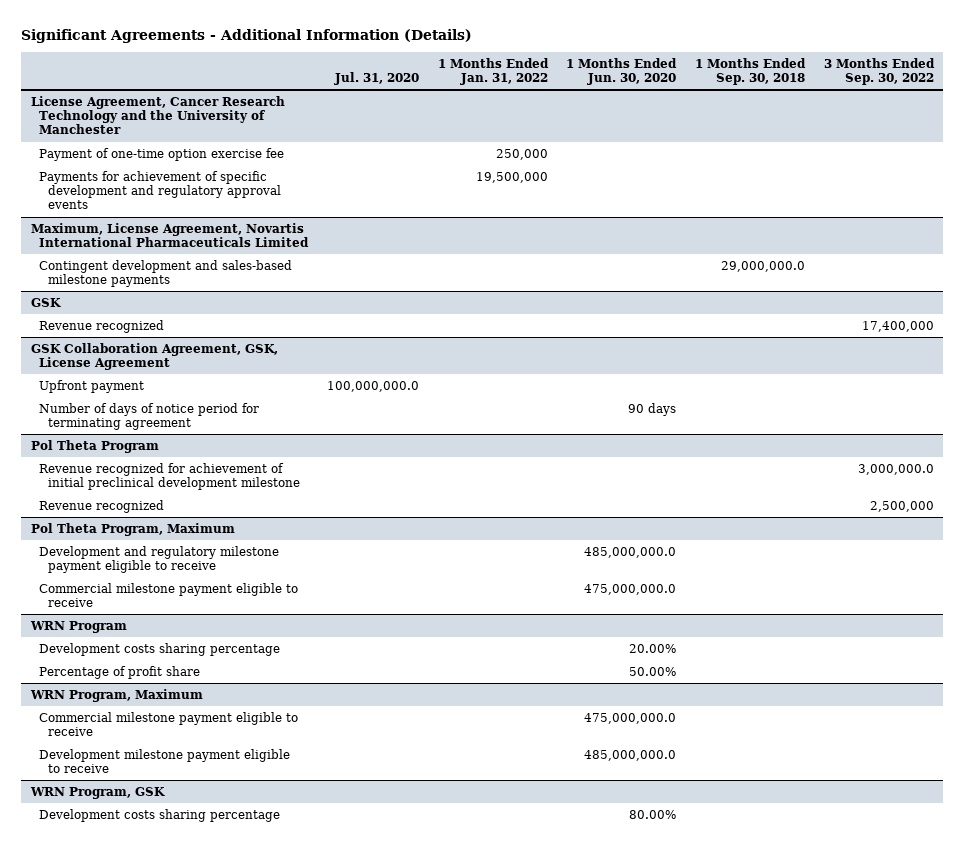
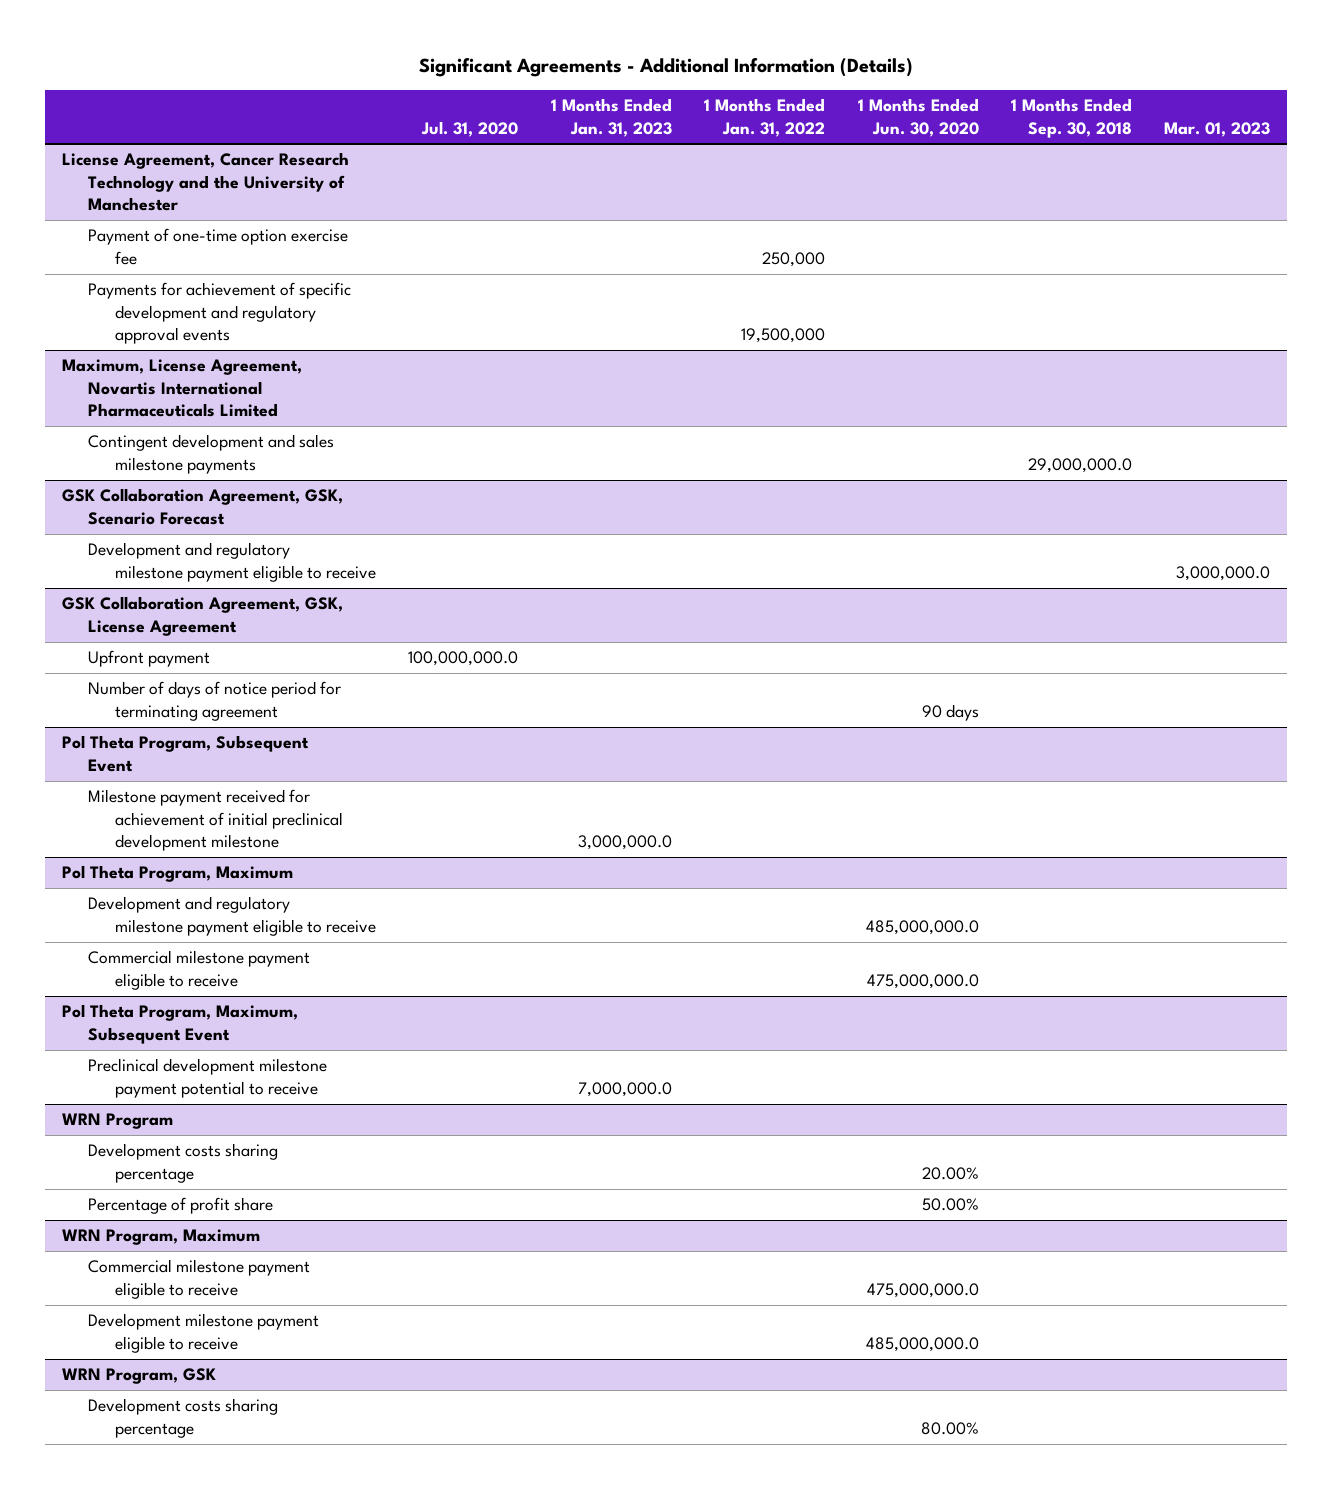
- | Jul. 31, 2020 | 1 Months Ended Jan. 31, 2022 | 1 Months Ended Jun. 30, 2020 | 1 Months Ended Sep. 30, 2018 | 3 Months Ended Sep. 30, 2022
+ | Jul. 31, 2020 | 1 Months Ended Jan. 31, 2023 | 1 Months Ended Jan. 31, 2022 | 1 Months Ended Jun. 30, 2020 | 1 Months Ended Sep. 30, 2018 | Mar. 01, 2023
@ Maximum, License Agreement, Novartis International Pharmaceuticals Limited
- Contingent development and sales-based milestone payments | | | | 29,000,000.0 |
- GSK
- Revenue recognized | | | | | 17,400,000
@ Maximum, License Agreement, Novartis International Pharmaceuticals Limited
+ Contingent development and sales milestone payments | | | | | 29,000,000.0 |
+ GSK Collaboration Agreement, GSK, Scenario Forecast
+ Development and regulatory milestone payment eligible to receive | | | | | | 3,000,000.0
- Pol Theta Program
- Revenue recognized for achievement of initial preclinical development milestone | | | | | 3,000,000.0
- Revenue recognized | | | | | 2,500,000
+ Pol Theta Program, Subsequent Event
+ Milestone payment received for achievement of initial preclinical development milestone | | 3,000,000.0 | | | |
+ Pol Theta Program, Maximum, Subsequent Event
+ Preclinical development milestone payment potential to receive | | 7,000,000.0 | | | |

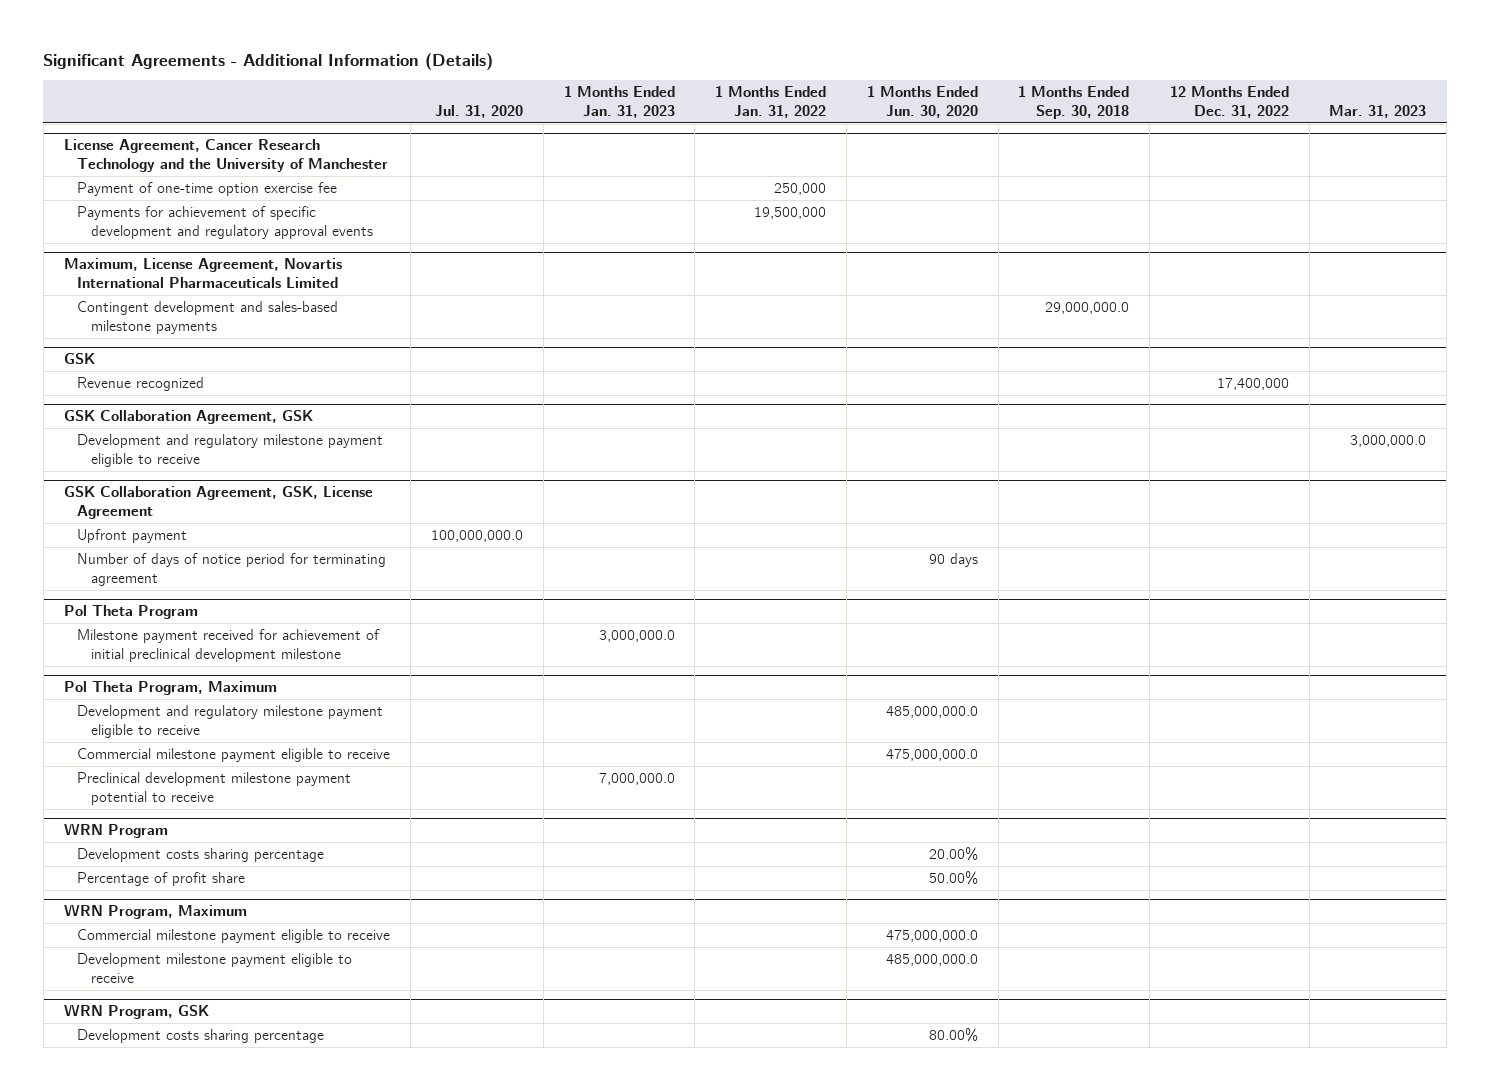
- | Jul. 31, 2020 | 1 Months Ended Jan. 31, 2023 | 1 Months Ended Jan. 31, 2022 | 1 Months Ended Jun. 30, 2020 | 1 Months Ended Sep. 30, 2018 | Mar. 01, 2023
+ | Jul. 31, 2020 | 1 Months Ended Jan. 31, 2023 | 1 Months Ended Jan. 31, 2022 | 1 Months Ended Jun. 30, 2020 | 1 Months Ended Sep. 30, 2018 | 12 Months Ended Dec. 31, 2022 | Mar. 31, 2023
@ Maximum, License Agreement, Novartis International Pharmaceuticals Limited
- Contingent development and sales milestone payments | | | | | 29,000,000.0 |
- GSK Collaboration Agreement, GSK, Scenario Forecast
@ Maximum, License Agreement, Novartis International Pharmaceuticals Limited
+ Contingent development and sales-based milestone payments | | | | | 29,000,000.0 | |
+ GSK
+ Revenue recognized | | | | | | 17,400,000 |
+ GSK Collaboration Agreement, GSK
- Pol Theta Program, Subsequent Event
+ Pol Theta Program
- Pol Theta Program, Maximum, Subsequent Event
- Preclinical development milestone payment potential to receive | | 7,000,000.0 | | | |
@ Pol Theta Program, Maximum
+ Preclinical development milestone payment potential to receive | | 7,000,000.0 | | | | |

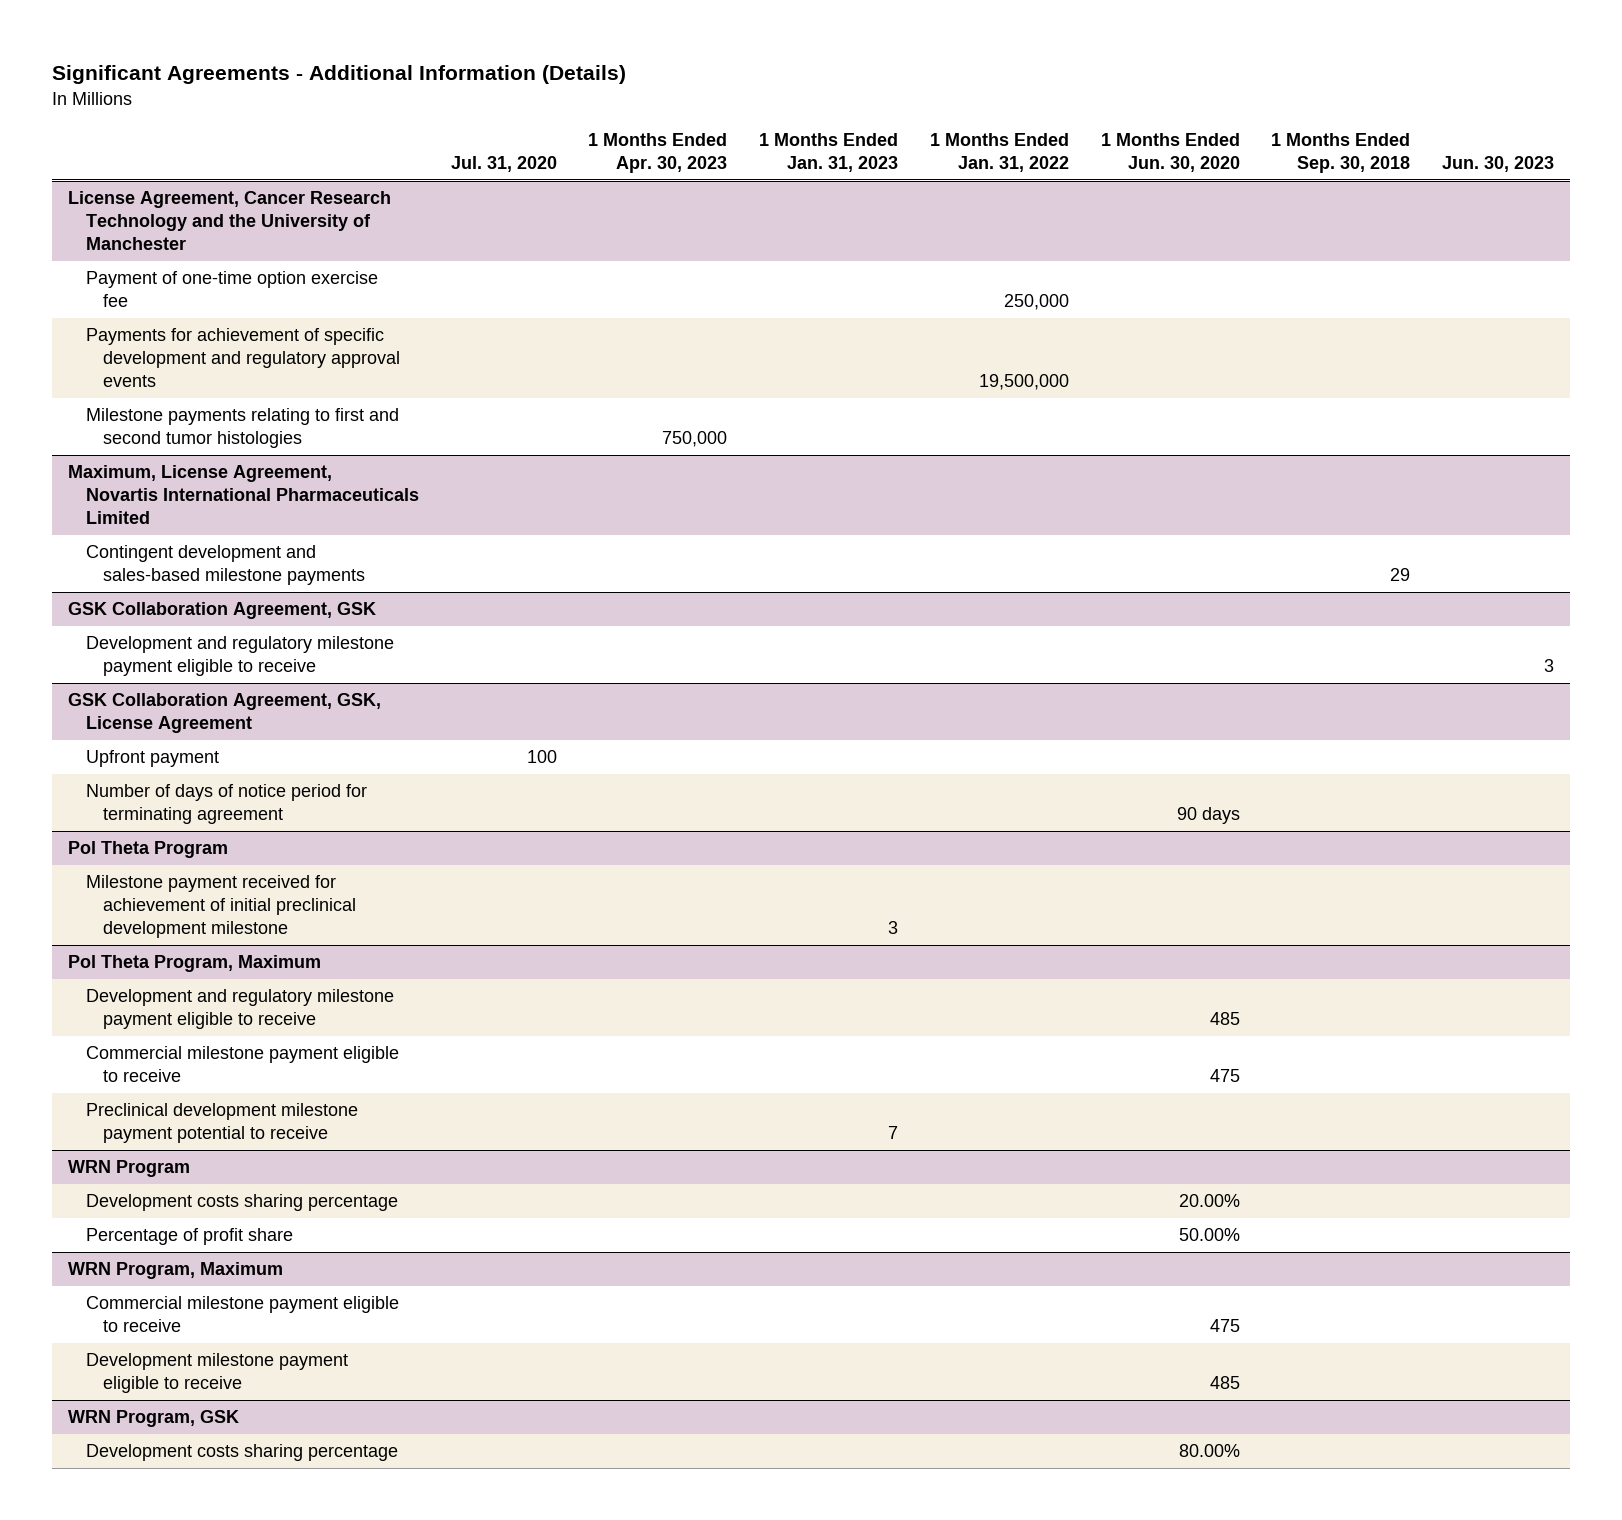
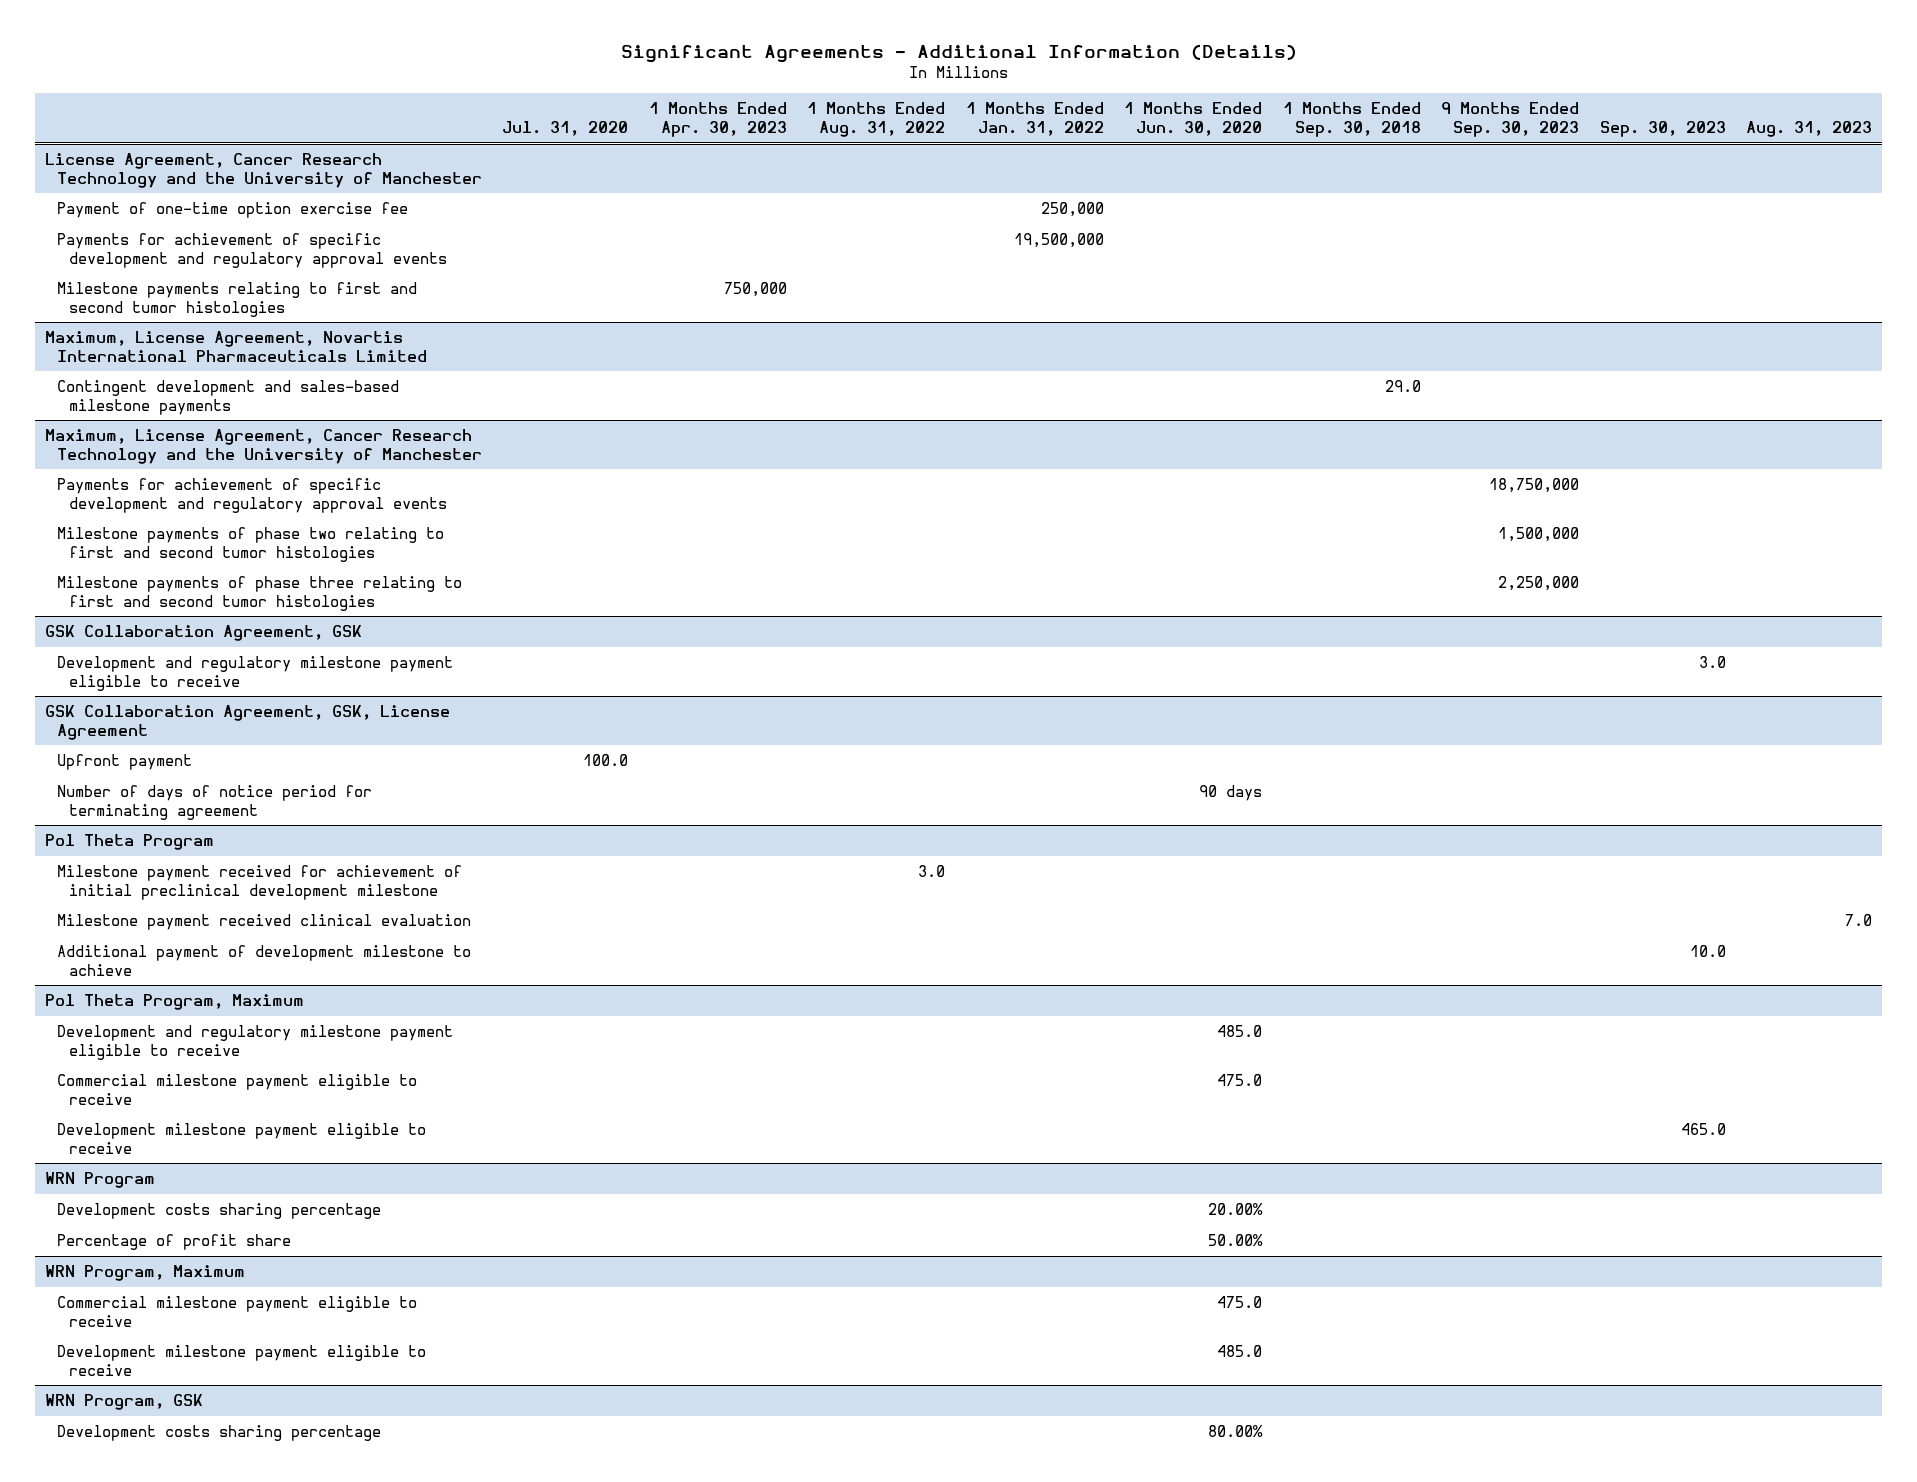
- | Jul. 31, 2020 | 1 Months Ended Apr. 30, 2023 | 1 Months Ended Jan. 31, 2023 | 1 Months Ended Jan. 31, 2022 | 1 Months Ended Jun. 30, 2020 | 1 Months Ended Sep. 30, 2018 | Jun. 30, 2023
+ | Jul. 31, 2020 | 1 Months Ended Apr. 30, 2023 | 1 Months Ended Aug. 31, 2022 | 1 Months Ended Jan. 31, 2022 | 1 Months Ended Jun. 30, 2020 | 1 Months Ended Sep. 30, 2018 | 9 Months Ended Sep. 30, 2023 | Sep. 30, 2023 | Aug. 31, 2023
@ Maximum, License Agreement, Novartis International Pharmaceuticals Limited
- Contingent development and sales-based milestone payments | | | | | | 29 |
+ Contingent development and sales-based milestone payments | | | | | | 29.0 | | |
+ Maximum, License Agreement, Cancer Research Technology and the University of Manchester
+ Payments for achievement of specific development and regulatory approval events | | | | | | | 18,750,000 | |
+ Milestone payments of phase two relating to first and second tumor histologies | | | | | | | 1,500,000 | |
+ Milestone payments of phase three relating to first and second tumor histologies | | | | | | | 2,250,000 | |
@ GSK Collaboration Agreement, GSK, License Agreement
- Upfront payment | 100 | | | | | |
+ Upfront payment | 100.0 | | | | | | | |
@ Pol Theta Program
+ Milestone payment received clinical evaluation | | | | | | | | | 7.0
+ Additional payment of development milestone to achieve | | | | | | | | 10.0 |
@ Pol Theta Program, Maximum
- Development and regulatory milestone payment eligible to receive | | | | | 485 | |
- Commercial milestone payment eligible to receive | | | | | 475 | |
- Preclinical development milestone payment potential to receive | | | 7 | | | |
+ Development and regulatory milestone payment eligible to receive | | | | | 485.0 | | | |
+ Commercial milestone payment eligible to receive | | | | | 475.0 | | | |
+ Development milestone payment eligible to receive | | | | | | | | 465.0 |
@ WRN Program, Maximum
- Commercial milestone payment eligible to receive | | | | | 475 | |
- Development milestone payment eligible to receive | | | | | 485 | |
+ Commercial milestone payment eligible to receive | | | | | 475.0 | | | |
+ Development milestone payment eligible to receive | | | | | 485.0 | | | |

